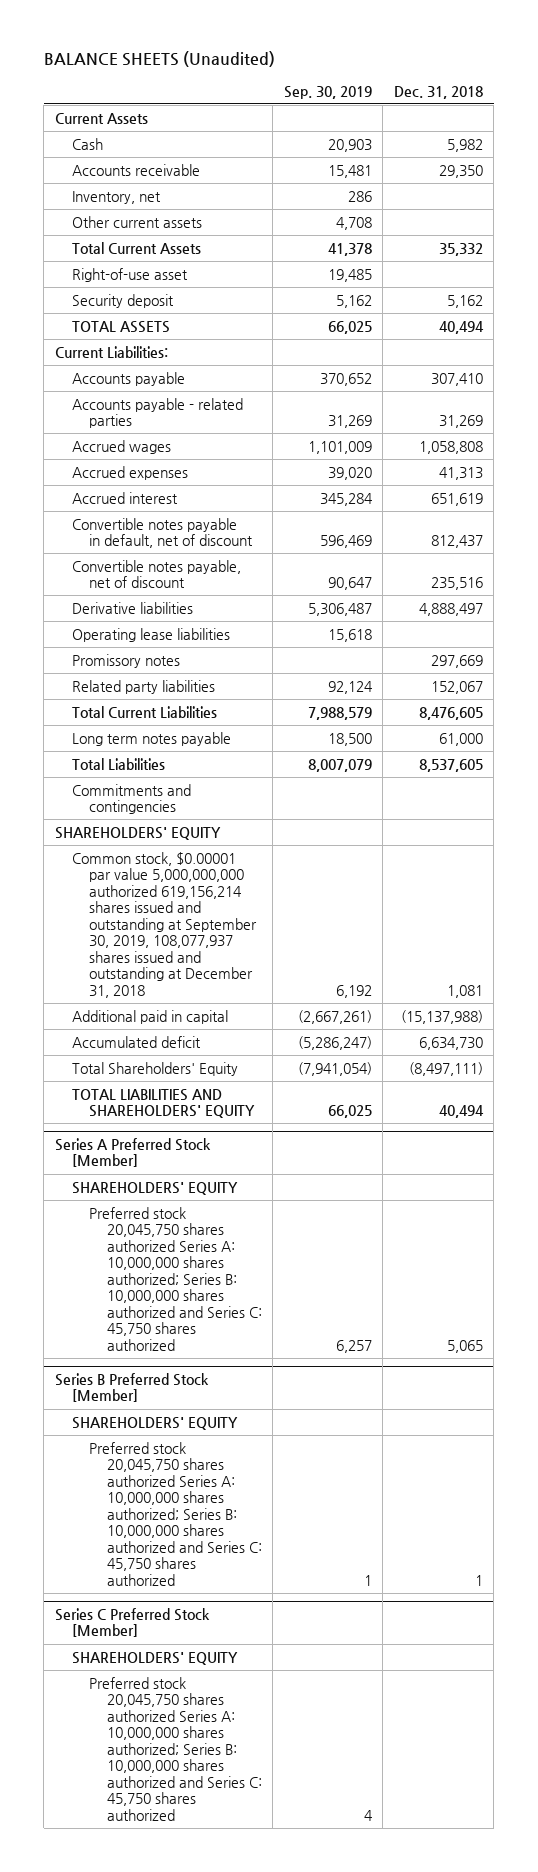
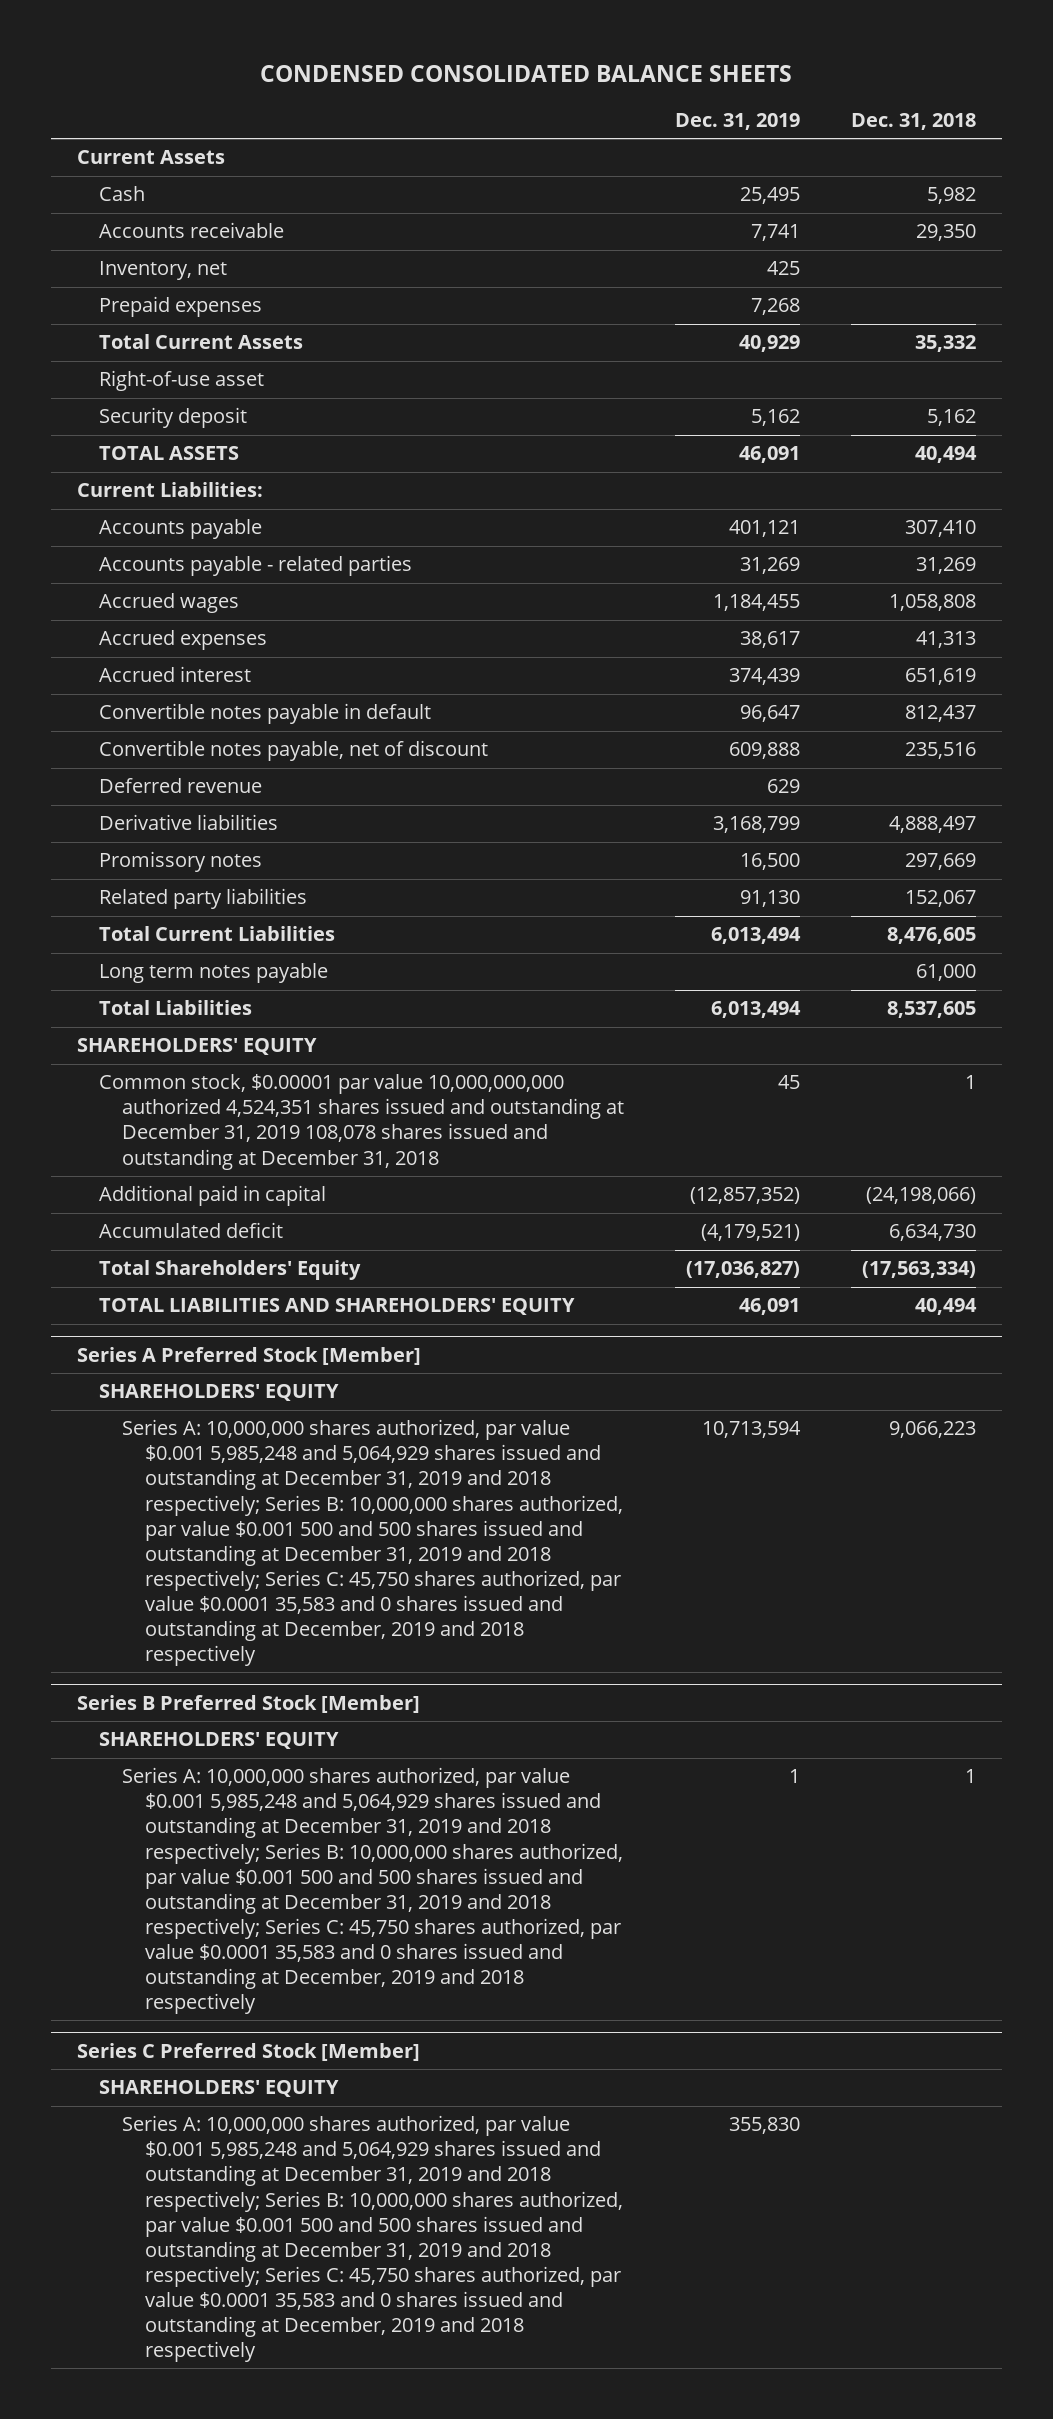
- BALANCE SHEETS (Unaudited)
+ CONDENSED CONSOLIDATED BALANCE SHEETS
- | Sep. 30, 2019 | Dec. 31, 2018
+ | Dec. 31, 2019 | Dec. 31, 2018
- Other current assets | 4,708 |
+ Prepaid expenses | 7,268 |
- Convertible notes payable in default, net of discount | 596,469 | 812,437
+ Convertible notes payable in default | 96,647 | 812,437
+ Deferred revenue | 629 |
- Operating lease liabilities | 15,618 |
- Commitments and contingencies
- Common stock, $0.00001 par value 5,000,000,000 authorized 619,156,214 shares issued and outstanding at September 30, 2019, 108,077,937 shares issued and outstanding at December 31, 2018 | 6,192 | 1,081
- Additional paid in capital | (2,667,261) | (15,137,988)
+ Common stock, $0.00001 par value 10,000,000,000 authorized 4,524,351 shares issued and outstanding at December 31, 2019 108,078 shares issued and outstanding at December 31, 2018 | 45 | 1
+ Additional paid in capital | (12,857,352) | (24,198,066)
- Total Shareholders' Equity | (7,941,054) | (8,497,111)
+ Total Shareholders' Equity | (17,036,827) | (17,563,334)
@ Series A Preferred Stock [Member]
- Preferred stock 20,045,750 shares authorized Series A: 10,000,000 shares authorized; Series B: 10,000,000 shares authorized and Series C: 45,750 shares authorized | 6,257 | 5,065
+ Series A: 10,000,000 shares authorized, par value $0.001 5,985,248 and 5,064,929 shares issued and outstanding at December 31, 2019 and 2018 respectively; Series B: 10,000,000 shares authorized, par value $0.001 500 and 500 shares issued and outstanding at December 31, 2019 and 2018 respectively; Series C: 45,750 shares authorized, par value $0.0001 35,583 and 0 shares issued and outstanding at December, 2019 and 2018 respectively | 10,713,594 | 9,066,223
@ Series B Preferred Stock [Member]
- Preferred stock 20,045,750 shares authorized Series A: 10,000,000 shares authorized; Series B: 10,000,000 shares authorized and Series C: 45,750 shares authorized | 1 | 1
+ Series A: 10,000,000 shares authorized, par value $0.001 5,985,248 and 5,064,929 shares issued and outstanding at December 31, 2019 and 2018 respectively; Series B: 10,000,000 shares authorized, par value $0.001 500 and 500 shares issued and outstanding at December 31, 2019 and 2018 respectively; Series C: 45,750 shares authorized, par value $0.0001 35,583 and 0 shares issued and outstanding at December, 2019 and 2018 respectively | 1 | 1
@ Series C Preferred Stock [Member]
- Preferred stock 20,045,750 shares authorized Series A: 10,000,000 shares authorized; Series B: 10,000,000 shares authorized and Series C: 45,750 shares authorized | 4 |
+ Series A: 10,000,000 shares authorized, par value $0.001 5,985,248 and 5,064,929 shares issued and outstanding at December 31, 2019 and 2018 respectively; Series B: 10,000,000 shares authorized, par value $0.001 500 and 500 shares issued and outstanding at December 31, 2019 and 2018 respectively; Series C: 45,750 shares authorized, par value $0.0001 35,583 and 0 shares issued and outstanding at December, 2019 and 2018 respectively | 355,830 |

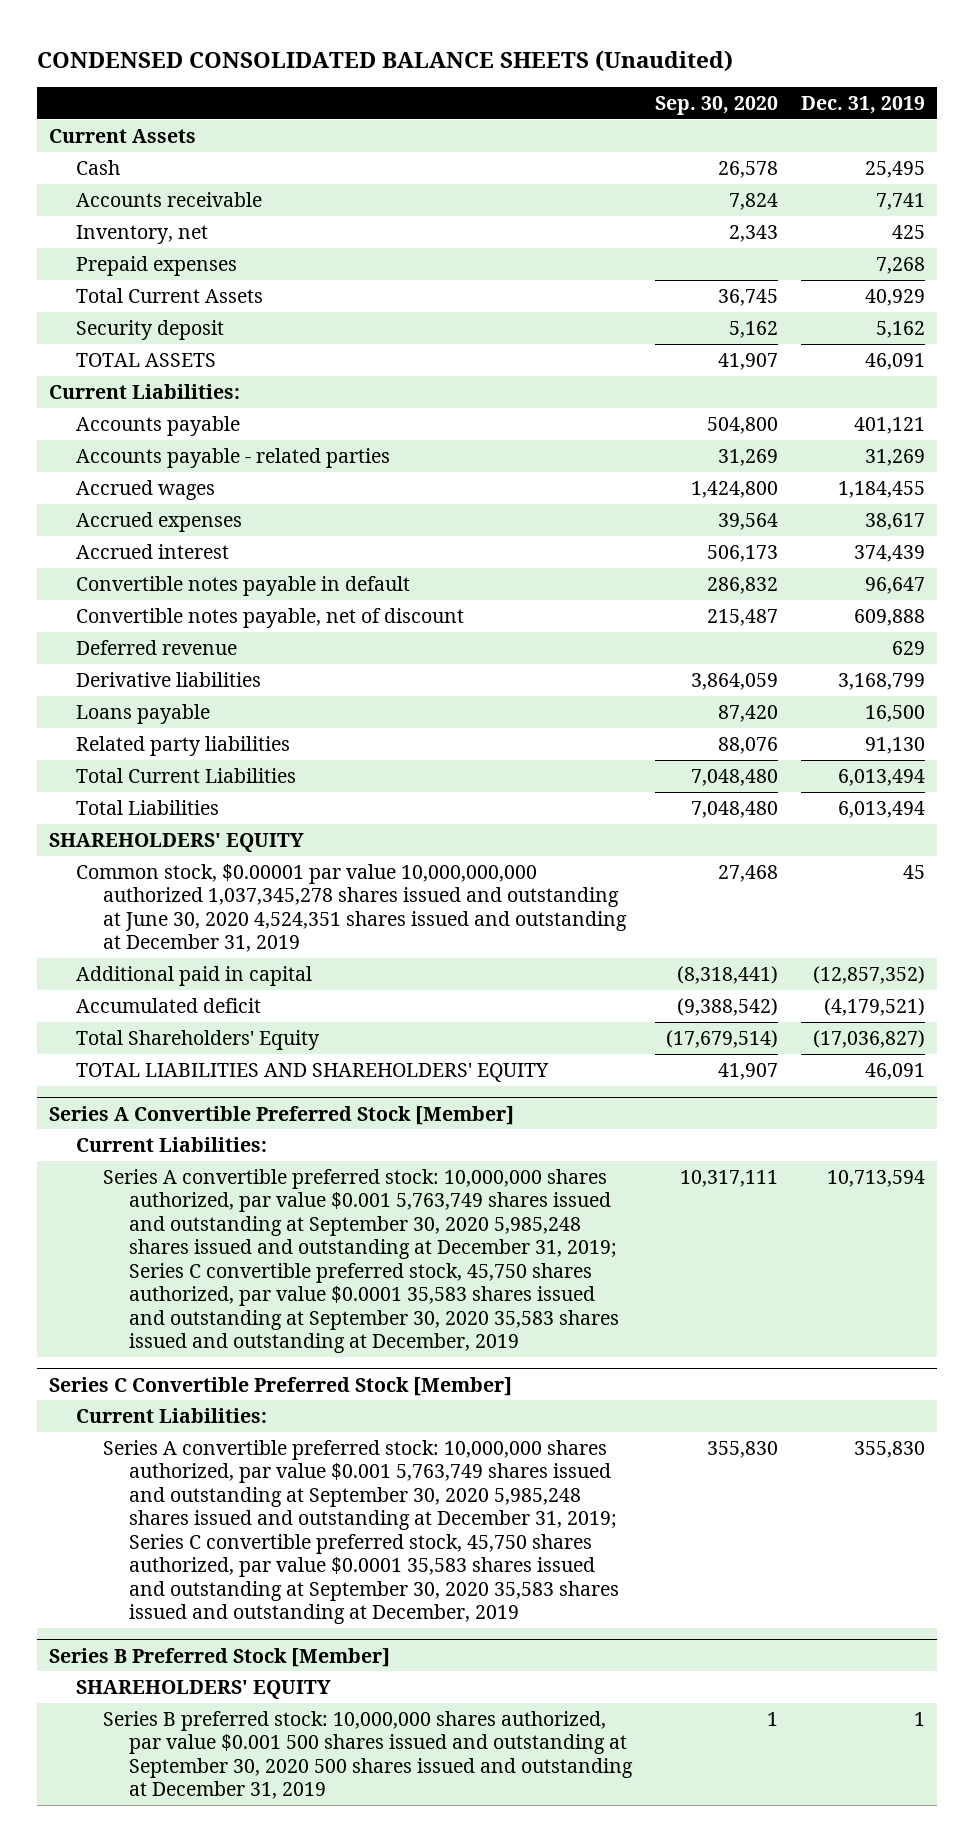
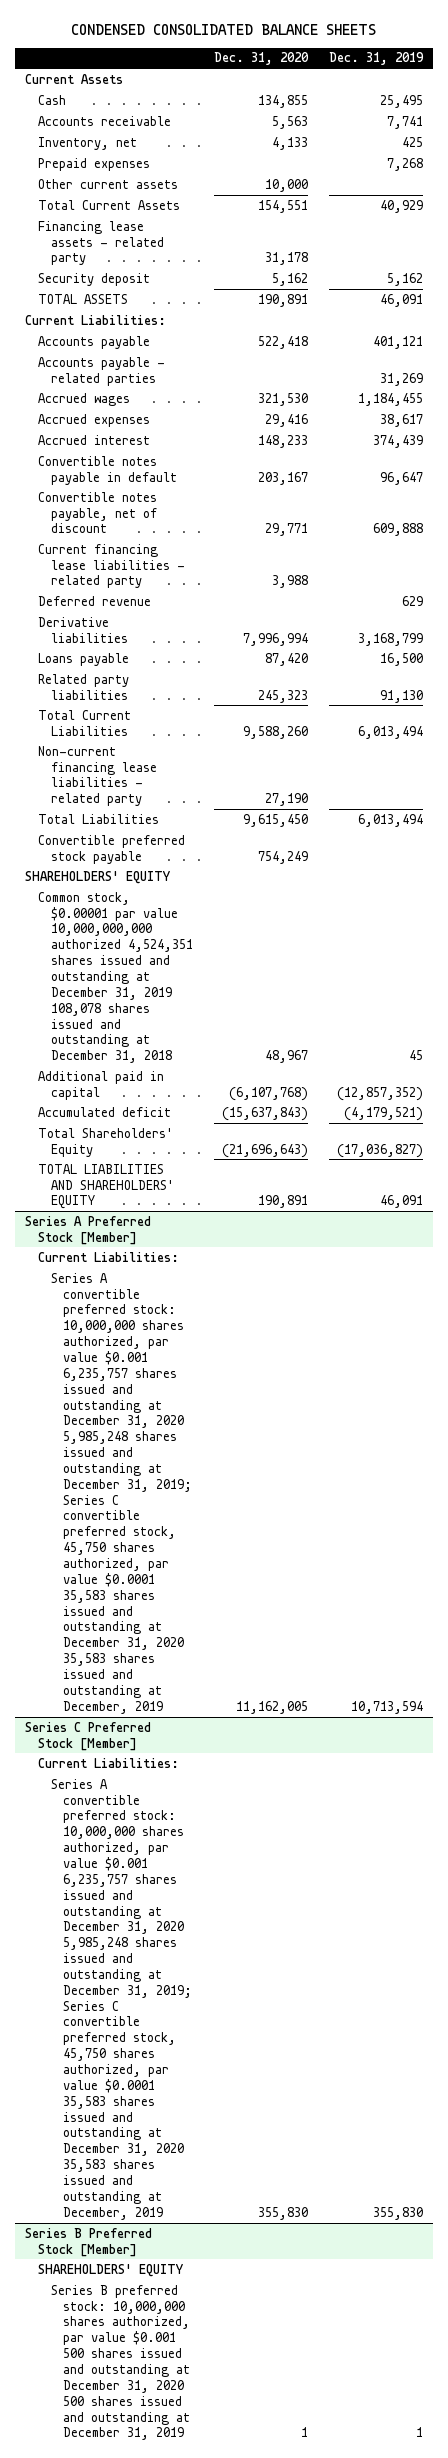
- CONDENSED CONSOLIDATED BALANCE SHEETS (Unaudited)
+ CONDENSED CONSOLIDATED BALANCE SHEETS
- | Sep. 30, 2020 | Dec. 31, 2019
+ | Dec. 31, 2020 | Dec. 31, 2019
+ Other current assets | 10,000 |
+ Financing lease assets - related party | 31,178 |
+ Current financing lease liabilities - related party | 3,988 |
+ Non-current financing lease liabilities - related party | 27,190 |
+ Convertible preferred stock payable | 754,249 |
- Common stock, $0.00001 par value 10,000,000,000 authorized 1,037,345,278 shares issued and outstanding at June 30, 2020 4,524,351 shares issued and outstanding at December 31, 2019 | 27,468 | 45
+ Common stock, $0.00001 par value 10,000,000,000 authorized 4,524,351 shares issued and outstanding at December 31, 2019 108,078 shares issued and outstanding at December 31, 2018 | 48,967 | 45
- Series A Convertible Preferred Stock [Member]
+ Series A Preferred Stock [Member]
- Series A convertible preferred stock: 10,000,000 shares authorized, par value $0.001 5,763,749 shares issued and outstanding at September 30, 2020 5,985,248 shares issued and outstanding at December 31, 2019; Series C convertible preferred stock, 45,750 shares authorized, par value $0.0001 35,583 shares issued and outstanding at September 30, 2020 35,583 shares issued and outstanding at December, 2019 | 10,317,111 | 10,713,594
- Series C Convertible Preferred Stock [Member]
+ Series A convertible preferred stock: 10,000,000 shares authorized, par value $0.001 6,235,757 shares issued and outstanding at December 31, 2020 5,985,248 shares issued and outstanding at December 31, 2019; Series C convertible preferred stock, 45,750 shares authorized, par value $0.0001 35,583 shares issued and outstanding at December 31, 2020 35,583 shares issued and outstanding at December, 2019 | 11,162,005 | 10,713,594
+ Series C Preferred Stock [Member]
- Series A convertible preferred stock: 10,000,000 shares authorized, par value $0.001 5,763,749 shares issued and outstanding at September 30, 2020 5,985,248 shares issued and outstanding at December 31, 2019; Series C convertible preferred stock, 45,750 shares authorized, par value $0.0001 35,583 shares issued and outstanding at September 30, 2020 35,583 shares issued and outstanding at December, 2019 | 355,830 | 355,830
+ Series A convertible preferred stock: 10,000,000 shares authorized, par value $0.001 6,235,757 shares issued and outstanding at December 31, 2020 5,985,248 shares issued and outstanding at December 31, 2019; Series C convertible preferred stock, 45,750 shares authorized, par value $0.0001 35,583 shares issued and outstanding at December 31, 2020 35,583 shares issued and outstanding at December, 2019 | 355,830 | 355,830
@ Series B Preferred Stock [Member]
- Series B preferred stock: 10,000,000 shares authorized, par value $0.001 500 shares issued and outstanding at September 30, 2020 500 shares issued and outstanding at December 31, 2019 | 1 | 1
+ Series B preferred stock: 10,000,000 shares authorized, par value $0.001 500 shares issued and outstanding at December 31, 2020 500 shares issued and outstanding at December 31, 2019 | 1 | 1

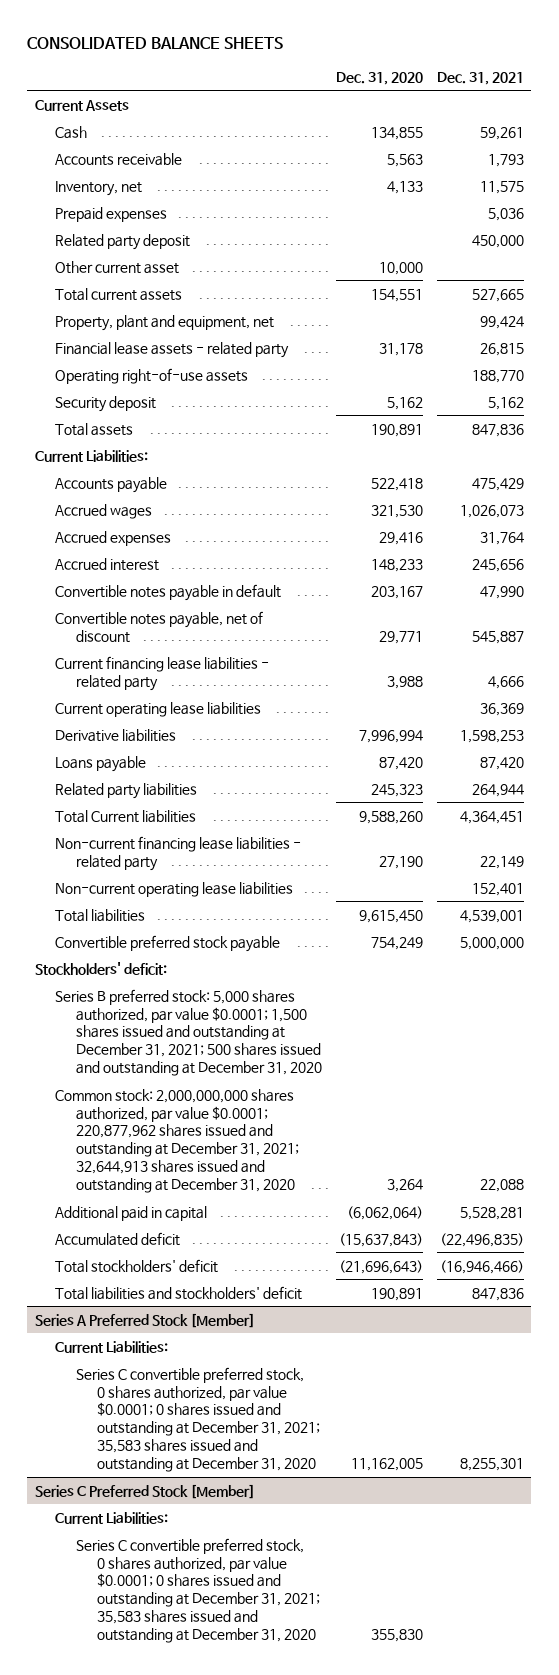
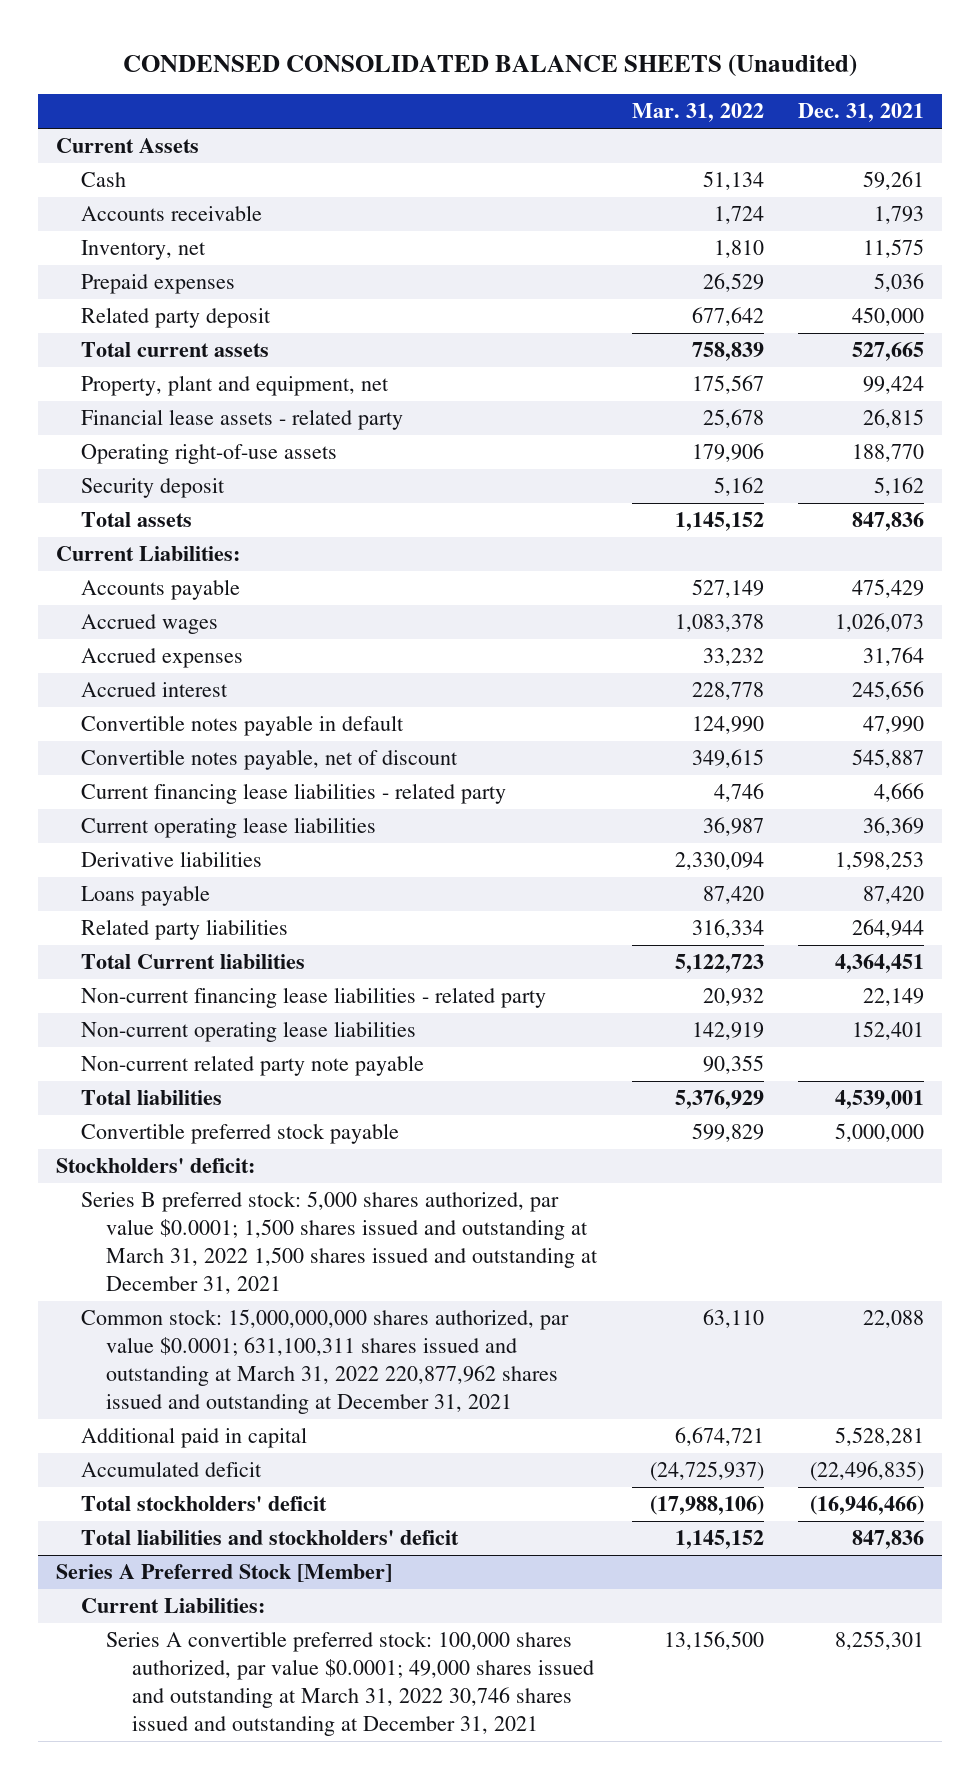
- CONSOLIDATED BALANCE SHEETS
+ CONDENSED CONSOLIDATED BALANCE SHEETS (Unaudited)
- | Dec. 31, 2020 | Dec. 31, 2021
+ | Mar. 31, 2022 | Dec. 31, 2021
- Other current asset | 10,000 |
+ Non-current related party note payable | 90,355 |
- Series B preferred stock: 5,000 shares authorized, par value $0.0001; 1,500 shares issued and outstanding at December 31, 2021; 500 shares issued and outstanding at December 31, 2020
- Common stock: 2,000,000,000 shares authorized, par value $0.0001; 220,877,962 shares issued and outstanding at December 31, 2021; 32,644,913 shares issued and outstanding at December 31, 2020 | 3,264 | 22,088
+ Series B preferred stock: 5,000 shares authorized, par value $0.0001; 1,500 shares issued and outstanding at March 31, 2022 1,500 shares issued and outstanding at December 31, 2021
+ Common stock: 15,000,000,000 shares authorized, par value $0.0001; 631,100,311 shares issued and outstanding at March 31, 2022 220,877,962 shares issued and outstanding at December 31, 2021 | 63,110 | 22,088
@ Series A Preferred Stock [Member]
- Series C convertible preferred stock, 0 shares authorized, par value $0.0001; 0 shares issued and outstanding at December 31, 2021; 35,583 shares issued and outstanding at December 31, 2020 | 11,162,005 | 8,255,301
- Series C Preferred Stock [Member]
- Current Liabilities:
- Series C convertible preferred stock, 0 shares authorized, par value $0.0001; 0 shares issued and outstanding at December 31, 2021; 35,583 shares issued and outstanding at December 31, 2020 | 355,830 |
@ Series A Preferred Stock [Member]
+ Series A convertible preferred stock: 100,000 shares authorized, par value $0.0001; 49,000 shares issued and outstanding at March 31, 2022 30,746 shares issued and outstanding at December 31, 2021 | 13,156,500 | 8,255,301

